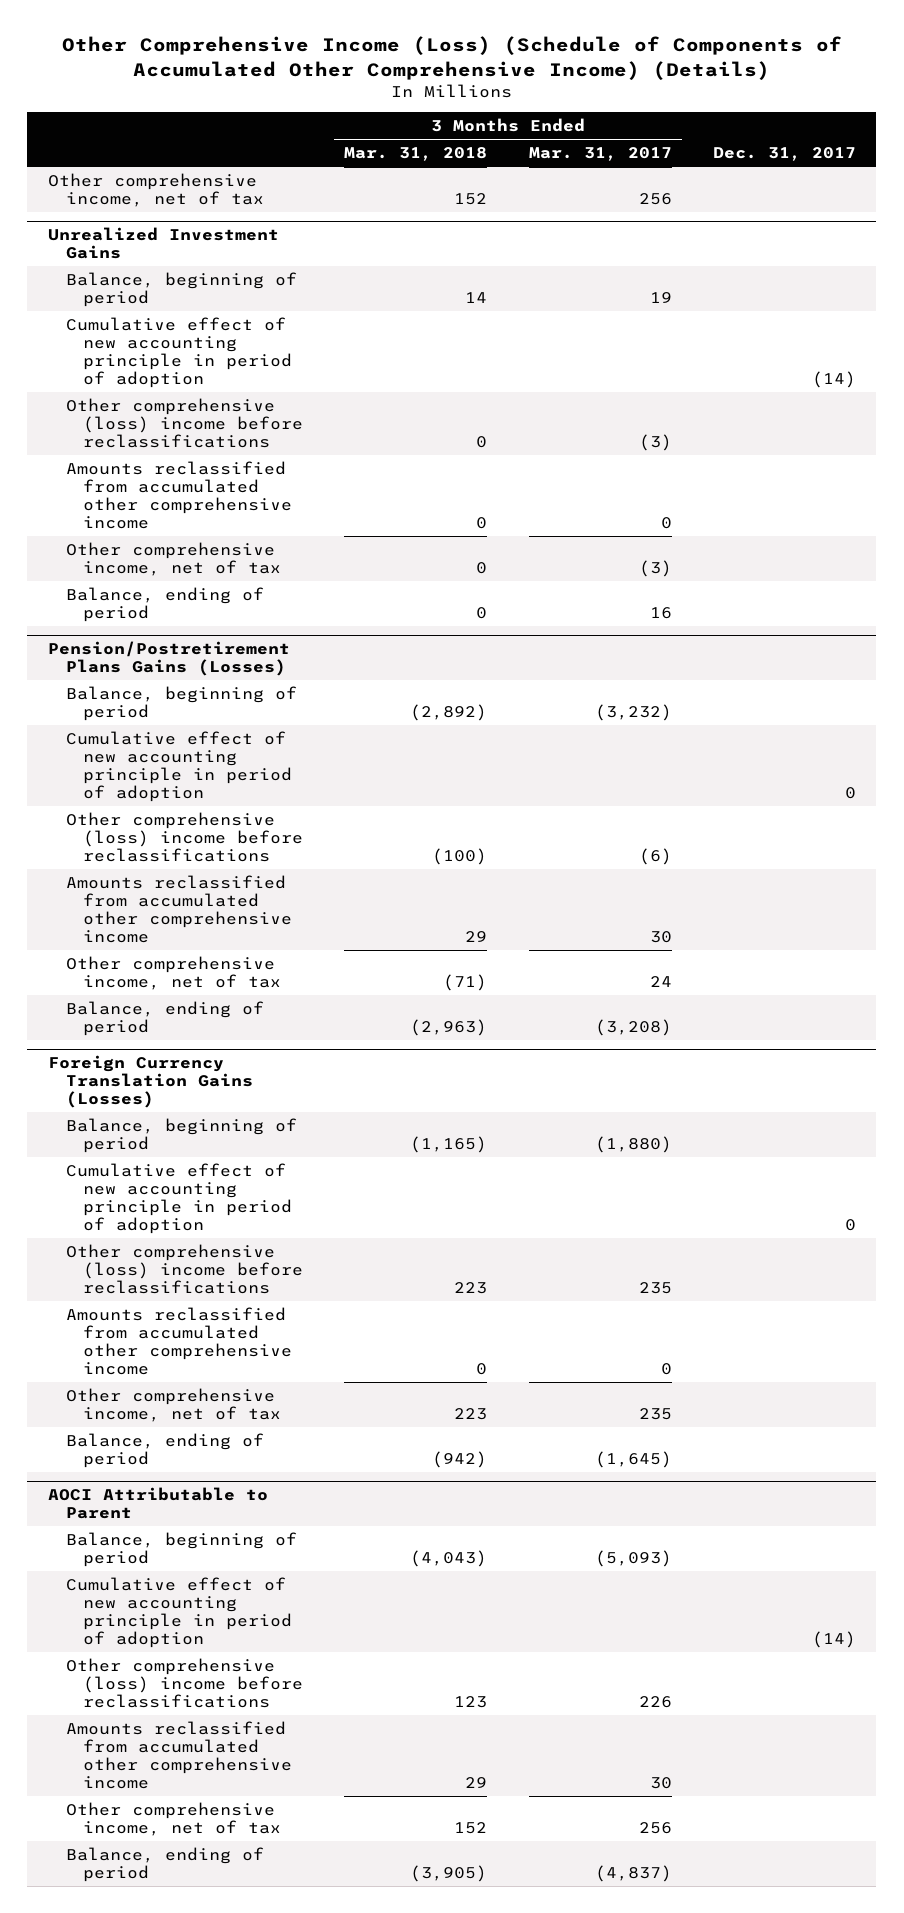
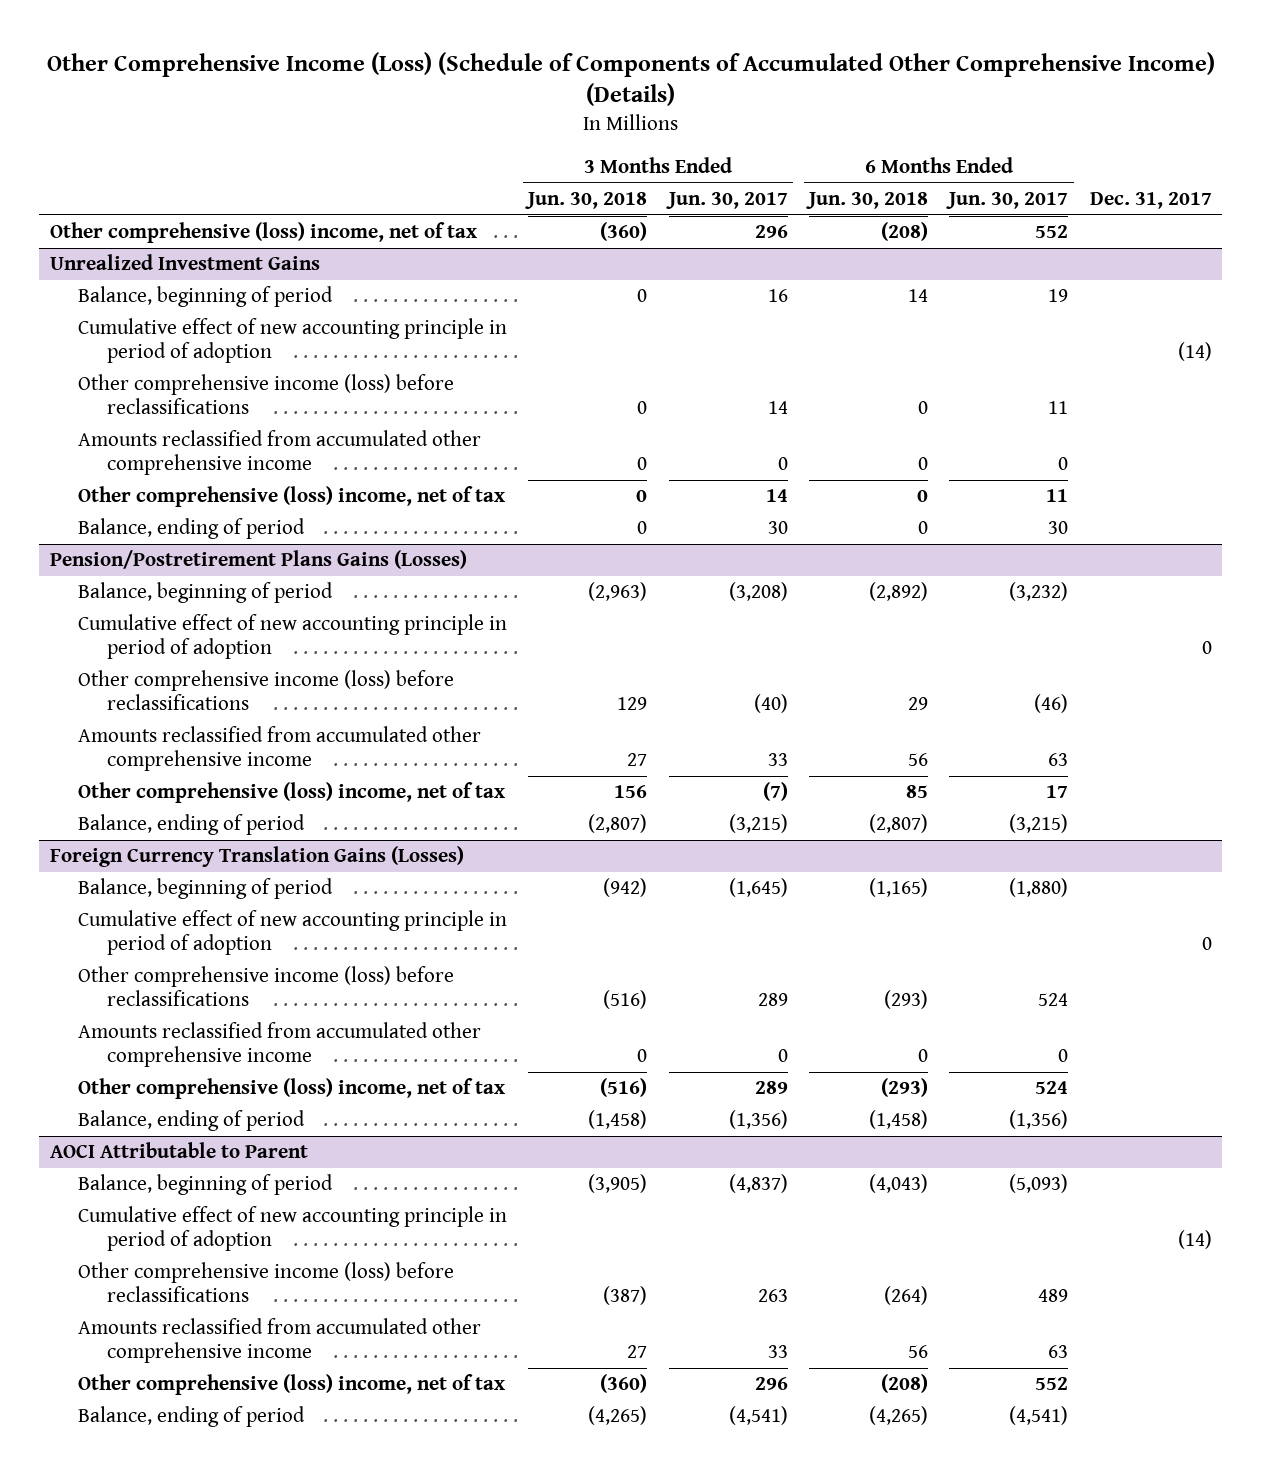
- | 3 Months Ended Mar. 31, 2018 | 3 Months Ended Mar. 31, 2017 | Dec. 31, 2017
+ | 3 Months Ended Jun. 30, 2018 | 3 Months Ended Jun. 30, 2017 | 6 Months Ended Jun. 30, 2018 | 6 Months Ended Jun. 30, 2017 | Dec. 31, 2017
- Other comprehensive income, net of tax | 152 | 256 |
+ Other comprehensive (loss) income, net of tax | (360) | 296 | (208) | 552 |
@ Unrealized Investment Gains
- Other comprehensive (loss) income before reclassifications | 0 | (3) |
+ Other comprehensive income (loss) before reclassifications | 0 | 14 | 0 | 11 |
- Other comprehensive income, net of tax | 0 | (3) |
+ Other comprehensive (loss) income, net of tax | 0 | 14 | 0 | 11 |
@ Pension/Postretirement Plans Gains (Losses)
- Other comprehensive (loss) income before reclassifications | (100) | (6) |
+ Other comprehensive income (loss) before reclassifications | 129 | (40) | 29 | (46) |
- Other comprehensive income, net of tax | (71) | 24 |
+ Other comprehensive (loss) income, net of tax | 156 | (7) | 85 | 17 |
@ Foreign Currency Translation Gains (Losses)
- Other comprehensive (loss) income before reclassifications | 223 | 235 |
+ Other comprehensive income (loss) before reclassifications | (516) | 289 | (293) | 524 |
- Other comprehensive income, net of tax | 223 | 235 |
+ Other comprehensive (loss) income, net of tax | (516) | 289 | (293) | 524 |
@ AOCI Attributable to Parent
- Other comprehensive (loss) income before reclassifications | 123 | 226 |
+ Other comprehensive income (loss) before reclassifications | (387) | 263 | (264) | 489 |
- Other comprehensive income, net of tax | 152 | 256 |
+ Other comprehensive (loss) income, net of tax | (360) | 296 | (208) | 552 |

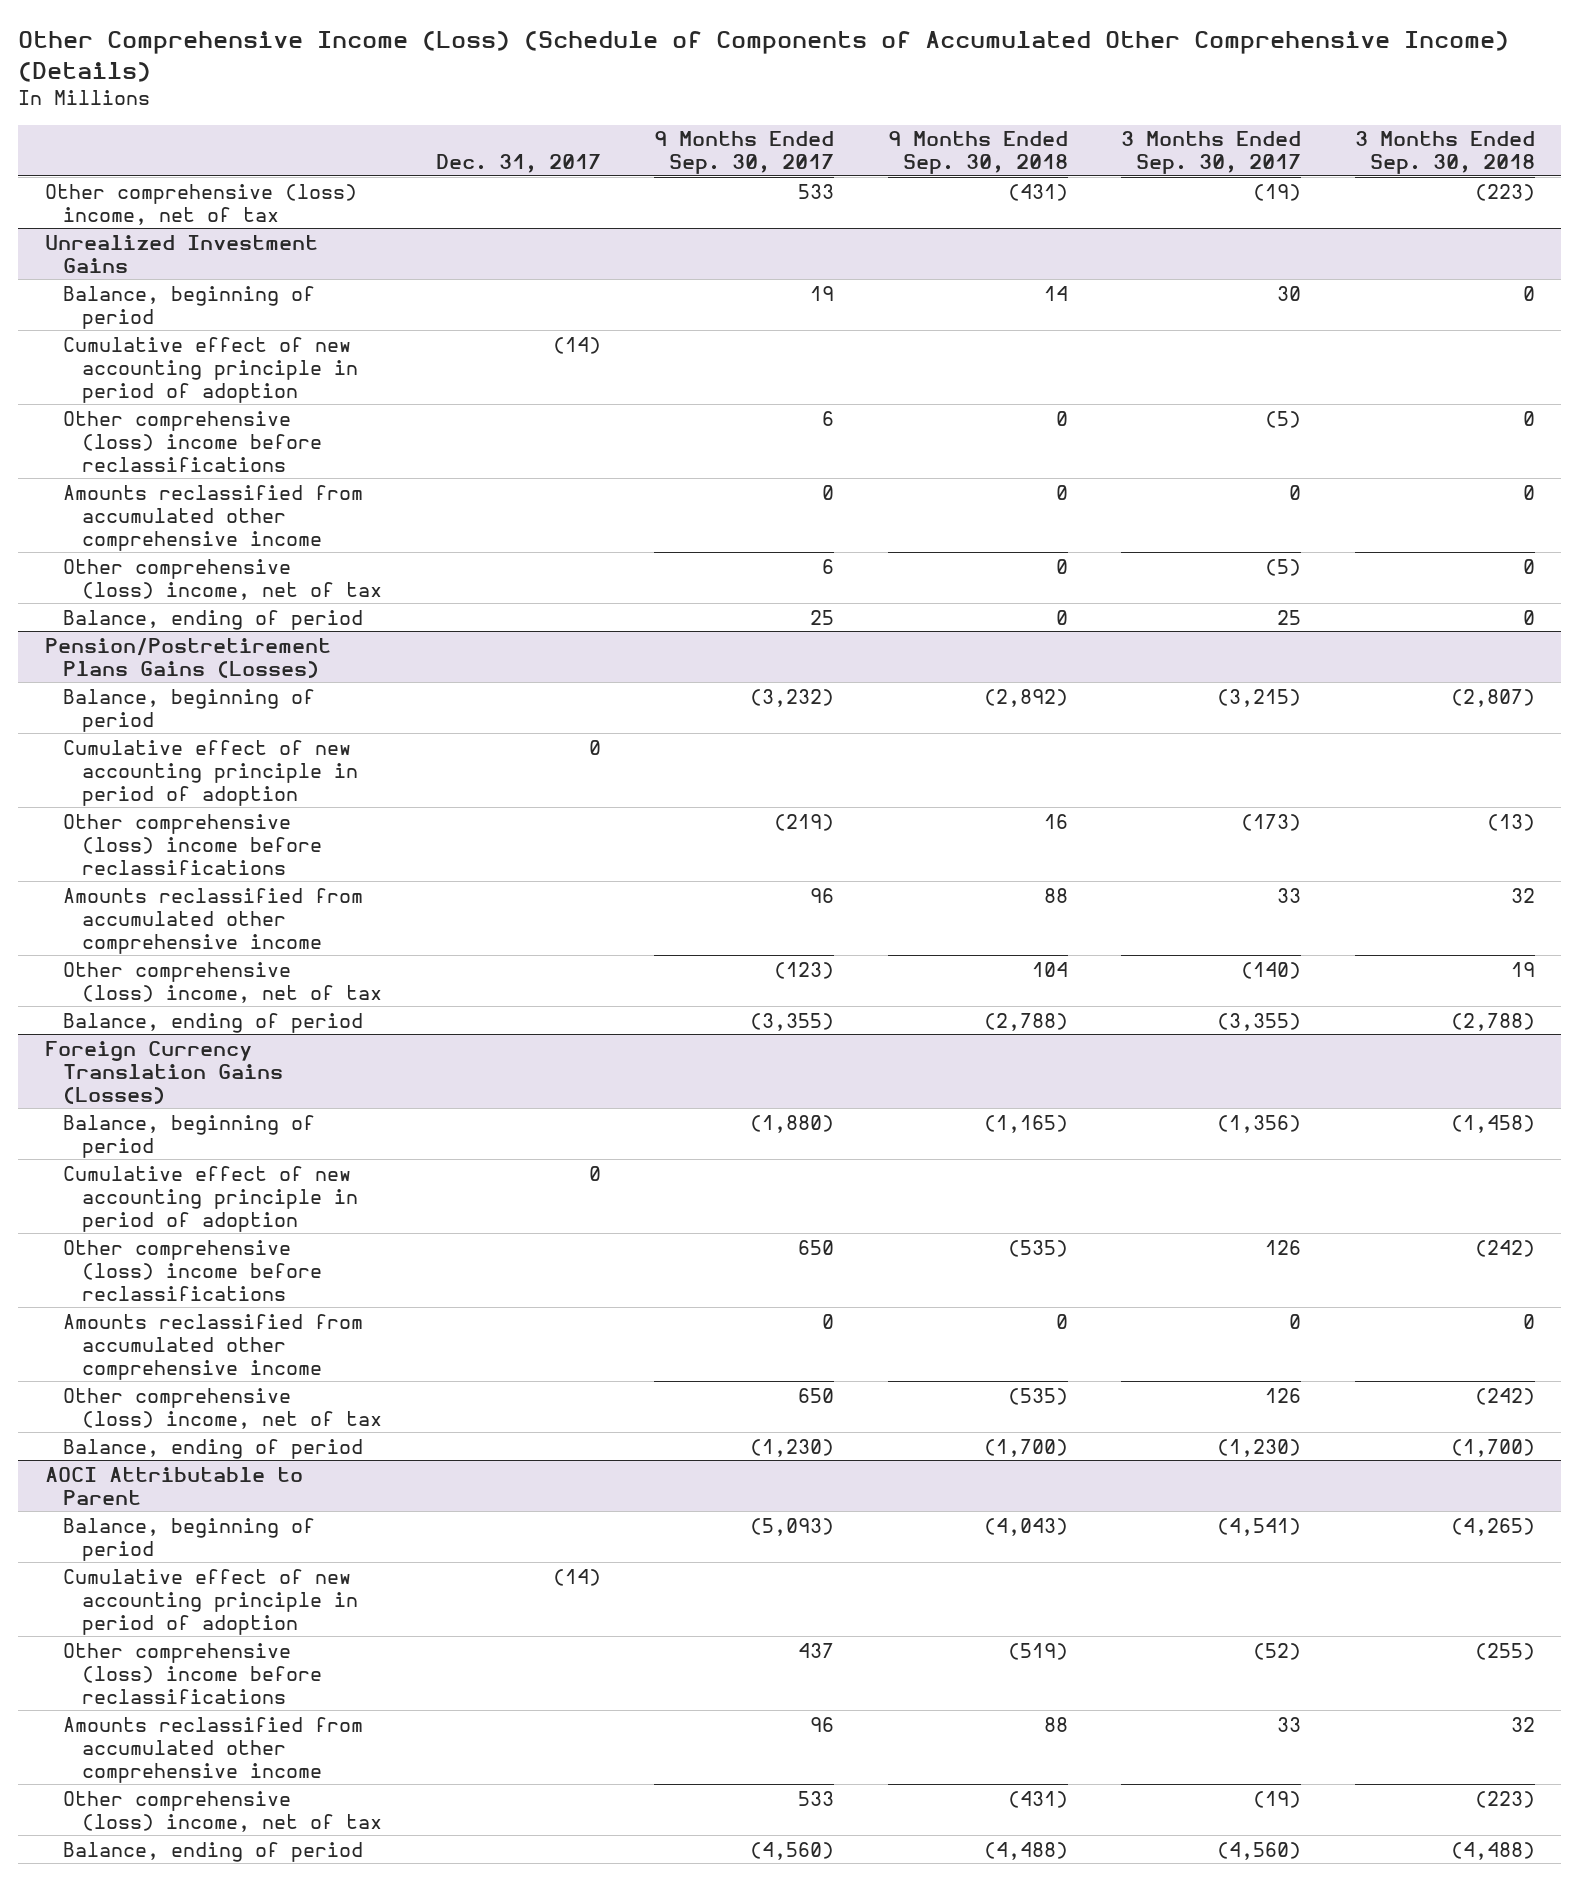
- | 3 Months Ended Jun. 30, 2018 | 3 Months Ended Jun. 30, 2017 | 6 Months Ended Jun. 30, 2018 | 6 Months Ended Jun. 30, 2017 | Dec. 31, 2017
+ | Dec. 31, 2017 | 9 Months Ended Sep. 30, 2017 | 9 Months Ended Sep. 30, 2018 | 3 Months Ended Sep. 30, 2017 | 3 Months Ended Sep. 30, 2018
@ Unrealized Investment Gains
- Other comprehensive income (loss) before reclassifications | 0 | 14 | 0 | 11 |
+ Other comprehensive (loss) income before reclassifications | | 6 | 0 | (5) | 0
@ Pension/Postretirement Plans Gains (Losses)
- Other comprehensive income (loss) before reclassifications | 129 | (40) | 29 | (46) |
+ Other comprehensive (loss) income before reclassifications | | (219) | 16 | (173) | (13)
@ Foreign Currency Translation Gains (Losses)
- Other comprehensive income (loss) before reclassifications | (516) | 289 | (293) | 524 |
+ Other comprehensive (loss) income before reclassifications | | 650 | (535) | 126 | (242)
@ AOCI Attributable to Parent
- Other comprehensive income (loss) before reclassifications | (387) | 263 | (264) | 489 |
+ Other comprehensive (loss) income before reclassifications | | 437 | (519) | (52) | (255)

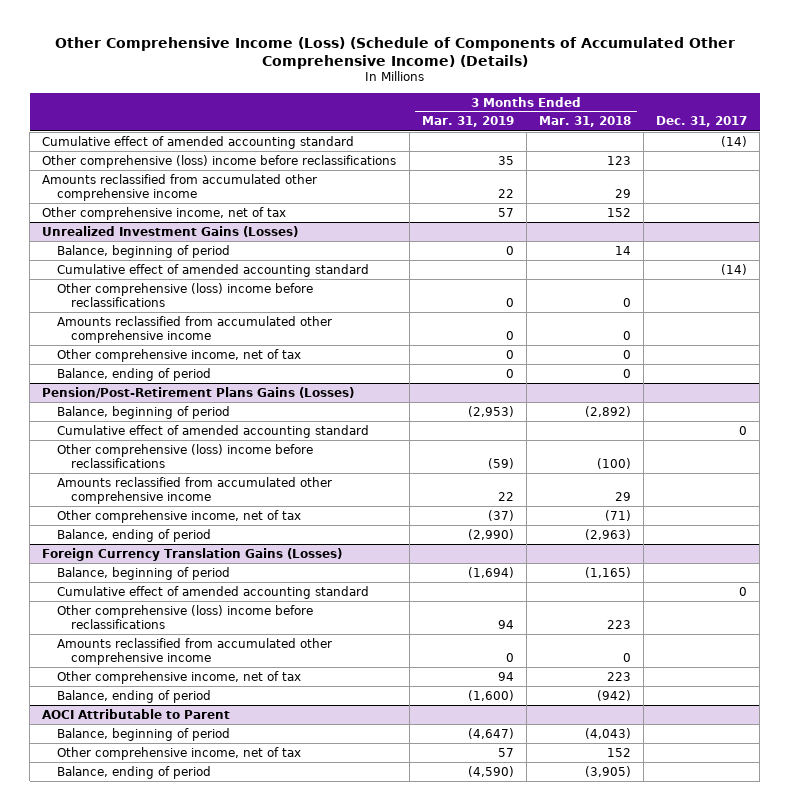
- | Dec. 31, 2017 | 9 Months Ended Sep. 30, 2017 | 9 Months Ended Sep. 30, 2018 | 3 Months Ended Sep. 30, 2017 | 3 Months Ended Sep. 30, 2018
+ | 3 Months Ended Mar. 31, 2019 | 3 Months Ended Mar. 31, 2018 | Dec. 31, 2017
- Other comprehensive (loss) income, net of tax | | 533 | (431) | (19) | (223)
- Unrealized Investment Gains
+ Cumulative effect of amended accounting standard | | | (14)
+ Other comprehensive (loss) income before reclassifications | 35 | 123 |
+ Amounts reclassified from accumulated other comprehensive income | 22 | 29 |
+ Other comprehensive income, net of tax | 57 | 152 |
+ Unrealized Investment Gains (Losses)
- Cumulative effect of new accounting principle in period of adoption | (14) | | | |
+ Cumulative effect of amended accounting standard | | | (14)
- Other comprehensive (loss) income, net of tax | | 6 | 0 | (5) | 0
+ Other comprehensive income, net of tax | 0 | 0 |
- Pension/Postretirement Plans Gains (Losses)
+ Pension/Post-Retirement Plans Gains (Losses)
- Cumulative effect of new accounting principle in period of adoption | 0 | | | |
+ Cumulative effect of amended accounting standard | | | 0
- Other comprehensive (loss) income, net of tax | | (123) | 104 | (140) | 19
+ Other comprehensive income, net of tax | (37) | (71) |
@ Foreign Currency Translation Gains (Losses)
- Cumulative effect of new accounting principle in period of adoption | 0 | | | |
+ Cumulative effect of amended accounting standard | | | 0
- Other comprehensive (loss) income, net of tax | | 650 | (535) | 126 | (242)
+ Other comprehensive income, net of tax | 94 | 223 |
@ AOCI Attributable to Parent
- Cumulative effect of new accounting principle in period of adoption | (14) | | | |
- Other comprehensive (loss) income before reclassifications | | 437 | (519) | (52) | (255)
- Amounts reclassified from accumulated other comprehensive income | | 96 | 88 | 33 | 32
- Other comprehensive (loss) income, net of tax | | 533 | (431) | (19) | (223)
+ Other comprehensive income, net of tax | 57 | 152 |

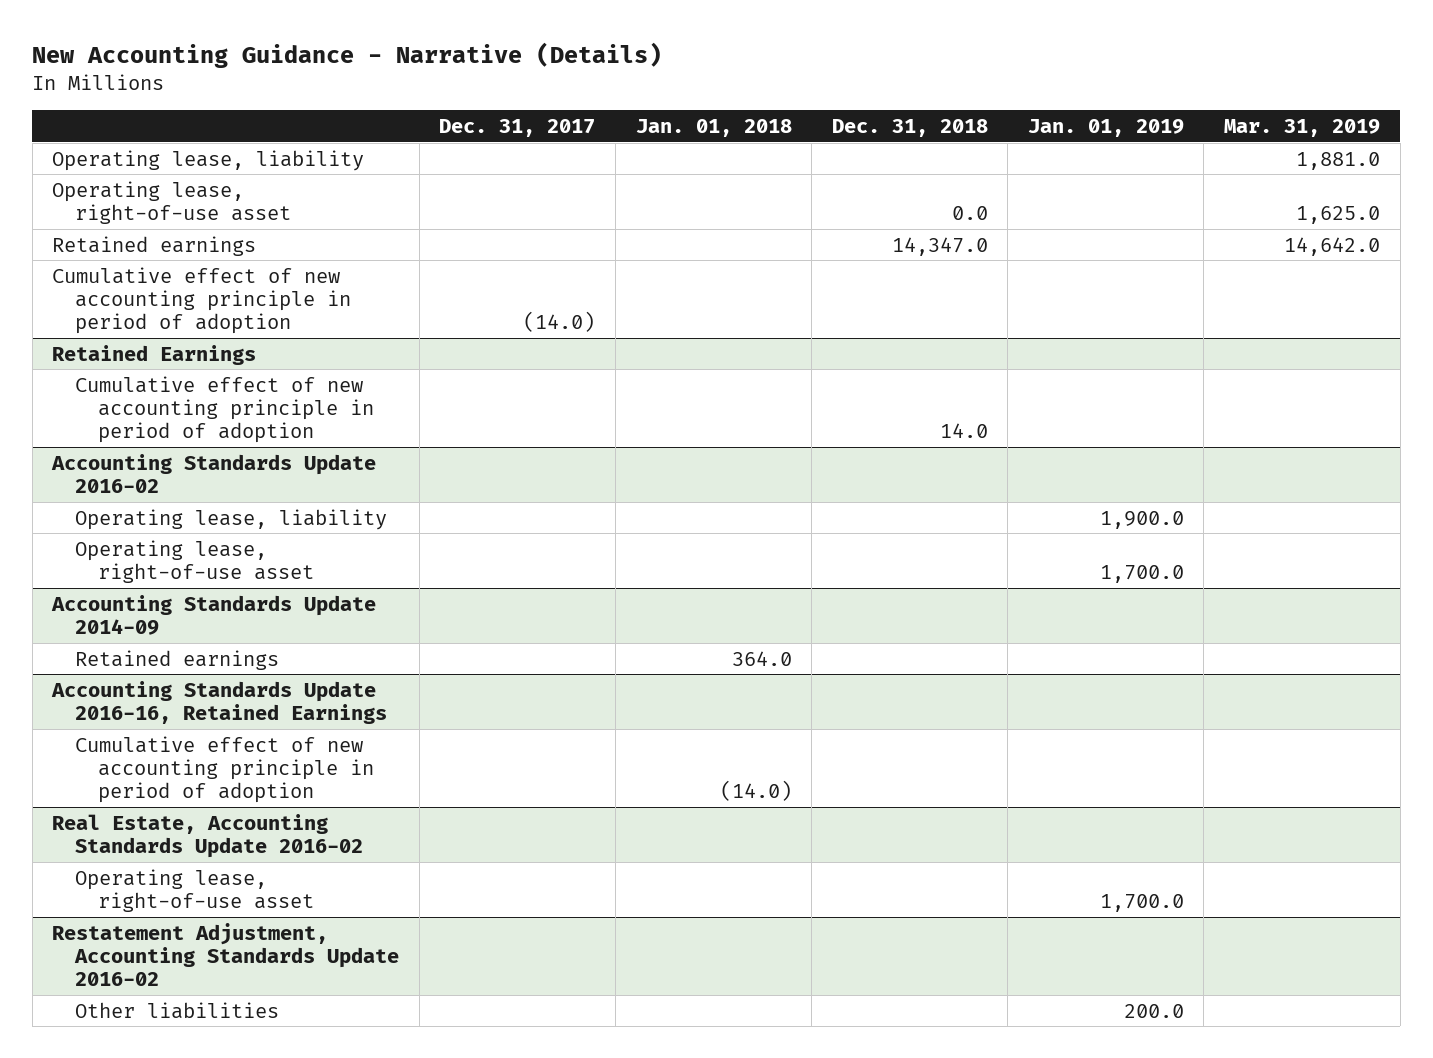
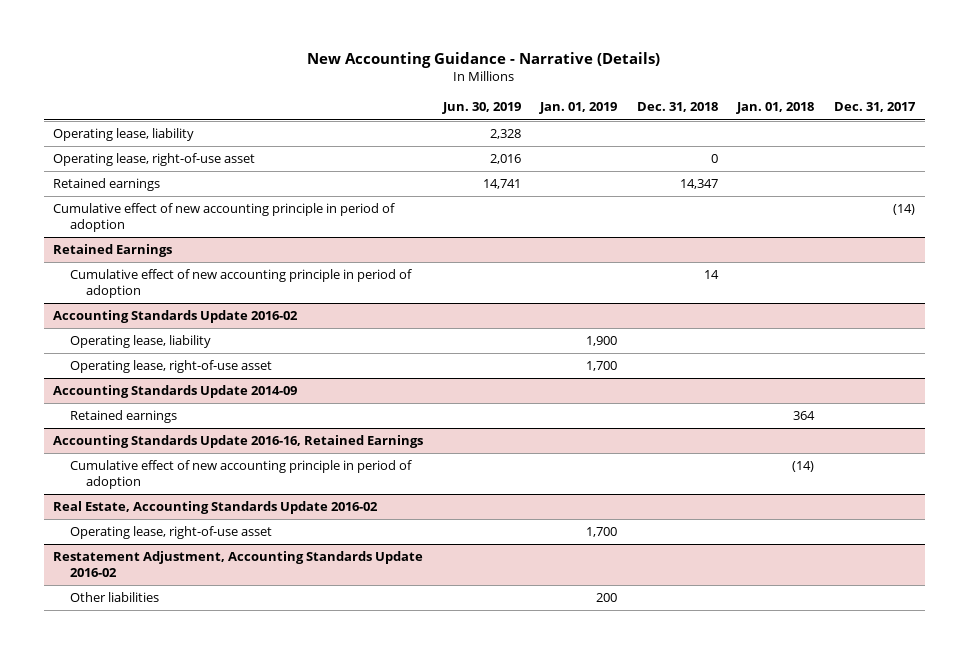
- | Dec. 31, 2017 | Jan. 01, 2018 | Dec. 31, 2018 | Jan. 01, 2019 | Mar. 31, 2019
+ | Jun. 30, 2019 | Jan. 01, 2019 | Dec. 31, 2018 | Jan. 01, 2018 | Dec. 31, 2017
- Operating lease, right-of-use asset | | | 0.0 | | 1,625.0
- Retained earnings | | | 14,347.0 | | 14,642.0
- Cumulative effect of new accounting principle in period of adoption | (14.0) | | | |
+ Operating lease, right-of-use asset | 2,016 | | 0 | |
+ Retained earnings | 14,741 | | 14,347 | |
+ Cumulative effect of new accounting principle in period of adoption | | | | | (14)
@ Retained Earnings
- Cumulative effect of new accounting principle in period of adoption | | | 14.0 | |
+ Cumulative effect of new accounting principle in period of adoption | | | 14 | |
@ Accounting Standards Update 2016-02
- Operating lease, liability | | | | 1,900.0 |
- Operating lease, right-of-use asset | | | | 1,700.0 |
+ Operating lease, liability | | 1,900 | | |
+ Operating lease, right-of-use asset | | 1,700 | | |
@ Accounting Standards Update 2014-09
- Retained earnings | | 364.0 | | |
+ Retained earnings | | | | 364 |
@ Accounting Standards Update 2016-16, Retained Earnings
- Cumulative effect of new accounting principle in period of adoption | | (14.0) | | |
+ Cumulative effect of new accounting principle in period of adoption | | | | (14) |
@ Real Estate, Accounting Standards Update 2016-02
- Operating lease, right-of-use asset | | | | 1,700.0 |
+ Operating lease, right-of-use asset | | 1,700 | | |
@ Restatement Adjustment, Accounting Standards Update 2016-02
- Other liabilities | | | | 200.0 |
+ Other liabilities | | 200 | | |

